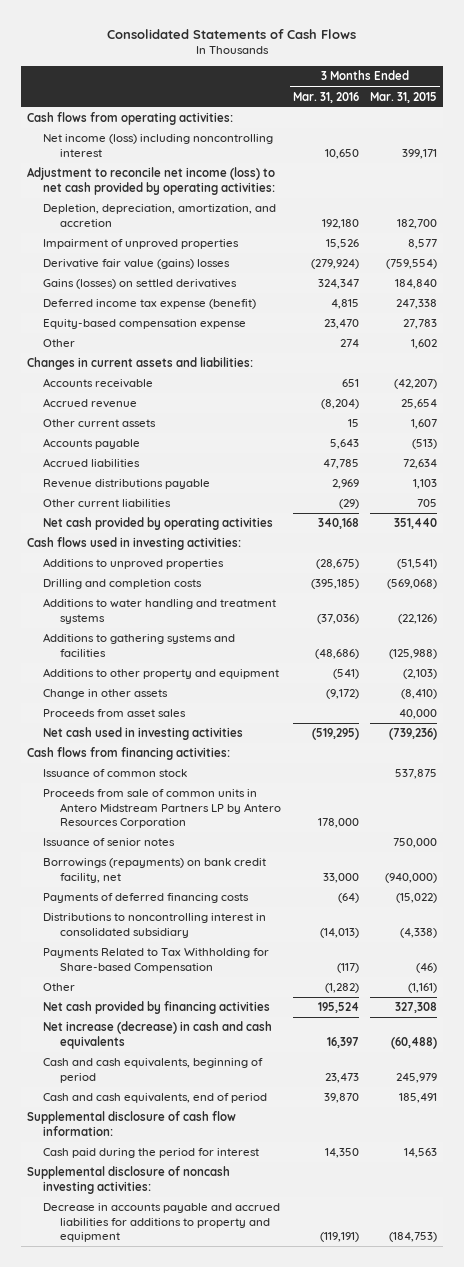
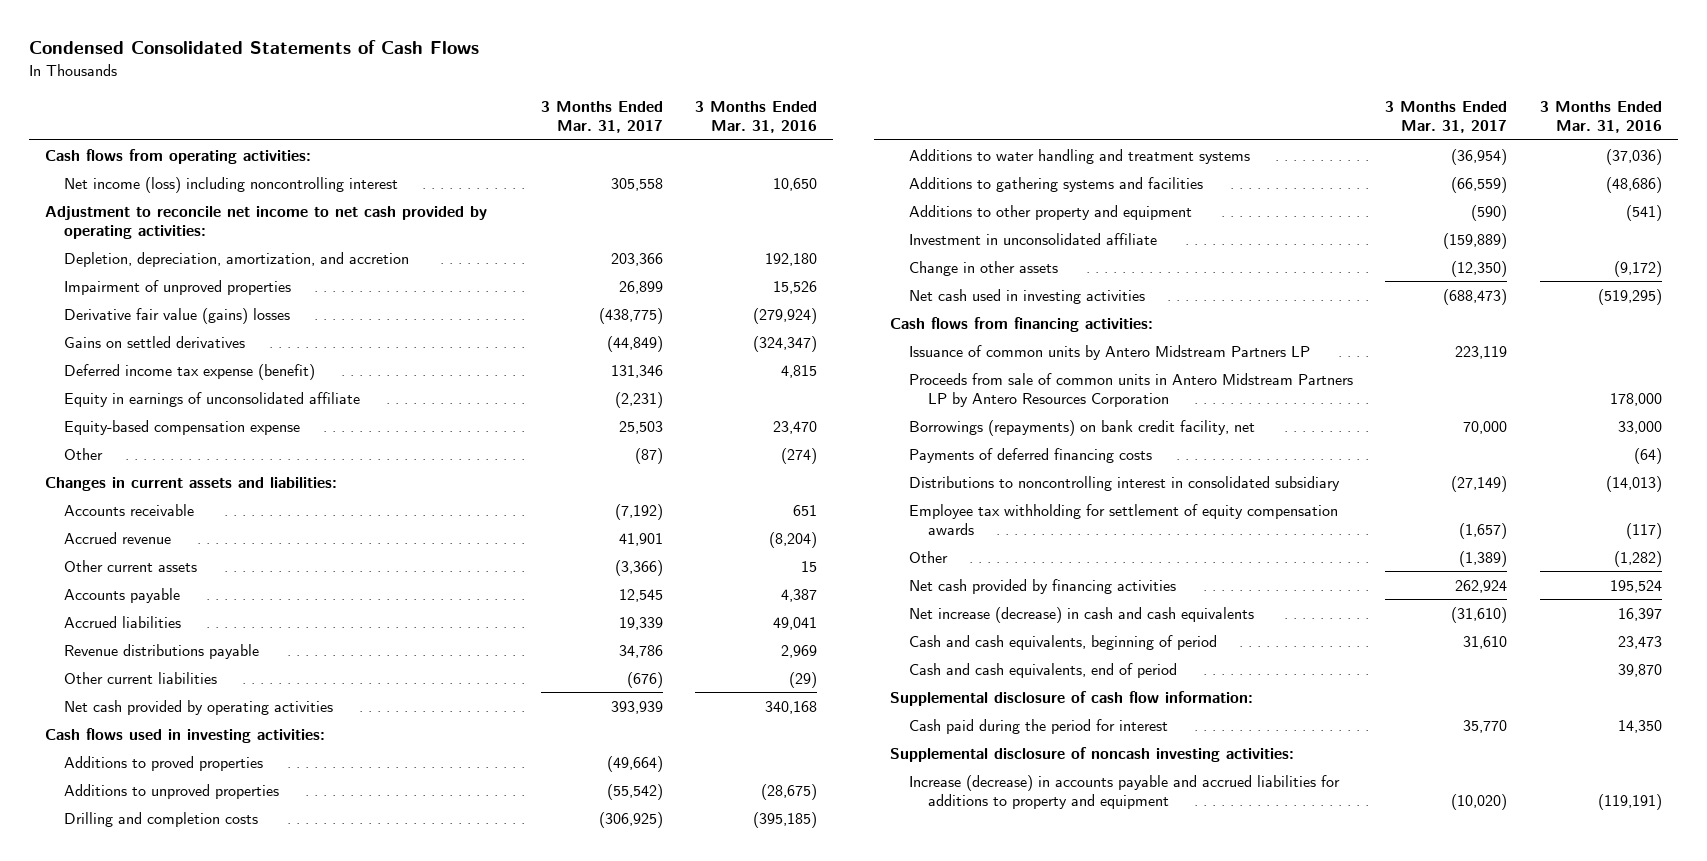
- Consolidated Statements of Cash Flows
+ Condensed Consolidated Statements of Cash Flows
- | 3 Months Ended Mar. 31, 2016 | 3 Months Ended Mar. 31, 2015
+ | 3 Months Ended Mar. 31, 2017 | 3 Months Ended Mar. 31, 2016
- Adjustment to reconcile net income (loss) to net cash provided by operating activities:
+ Adjustment to reconcile net income to net cash provided by operating activities:
- Gains (losses) on settled derivatives | 324,347 | 184,840
+ Gains on settled derivatives | (44,849) | (324,347)
+ Equity in earnings of unconsolidated affiliate | (2,231) |
- Other | 274 | 1,602
+ Other | (87) | (274)
- Accounts payable | 5,643 | (513)
- Accrued liabilities | 47,785 | 72,634
+ Accounts payable | 12,545 | 4,387
+ Accrued liabilities | 19,339 | 49,041
+ Additions to proved properties | (49,664) |
+ Investment in unconsolidated affiliate | (159,889) |
- Proceeds from asset sales | | 40,000
- Issuance of common stock | | 537,875
+ Issuance of common units by Antero Midstream Partners LP | 223,119 |
- Issuance of senior notes | | 750,000
- Payments Related to Tax Withholding for Share-based Compensation | (117) | (46)
+ Employee tax withholding for settlement of equity compensation awards | (1,657) | (117)
- Decrease in accounts payable and accrued liabilities for additions to property and equipment | (119,191) | (184,753)
+ Increase (decrease) in accounts payable and accrued liabilities for additions to property and equipment | (10,020) | (119,191)

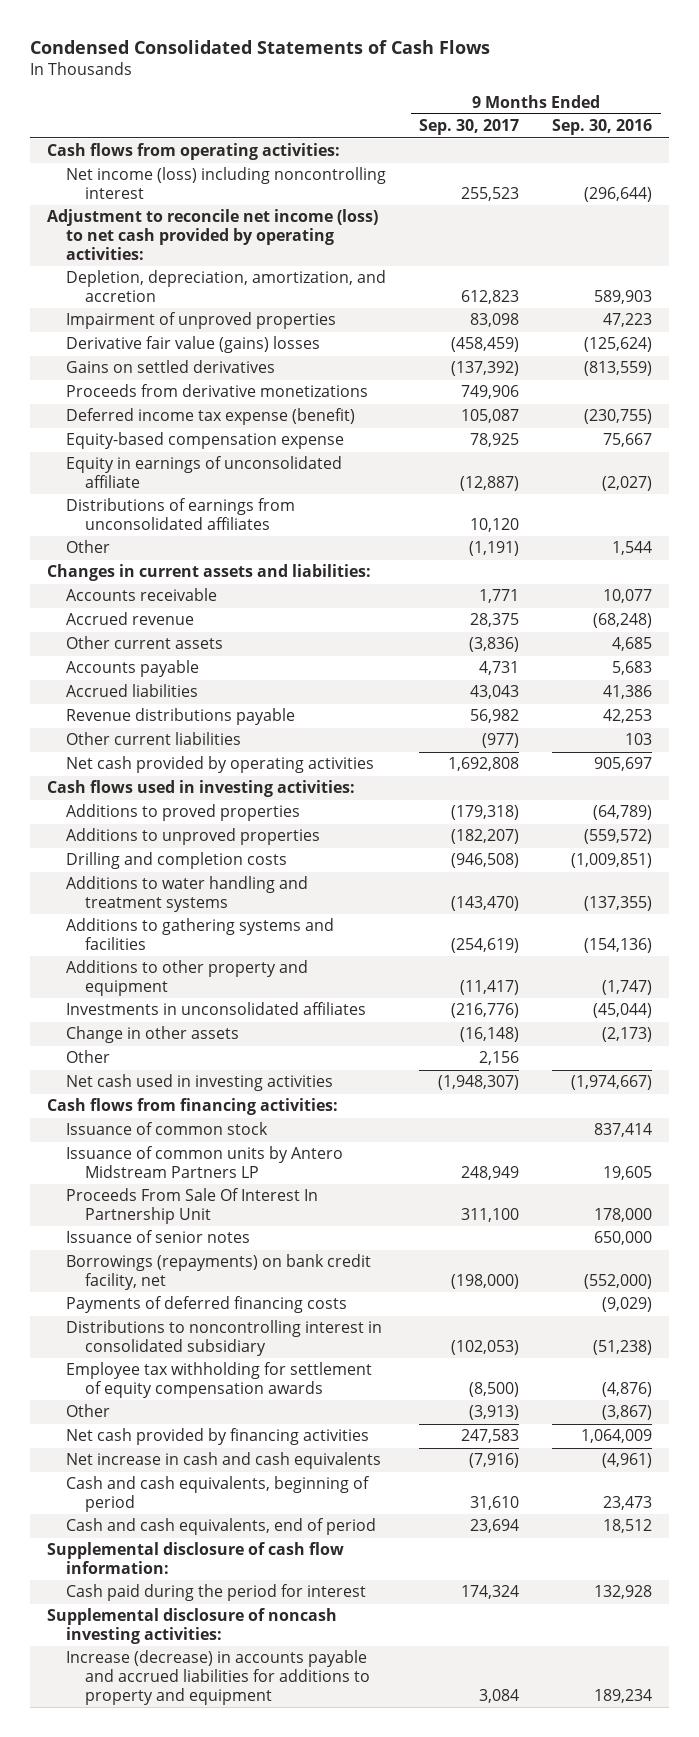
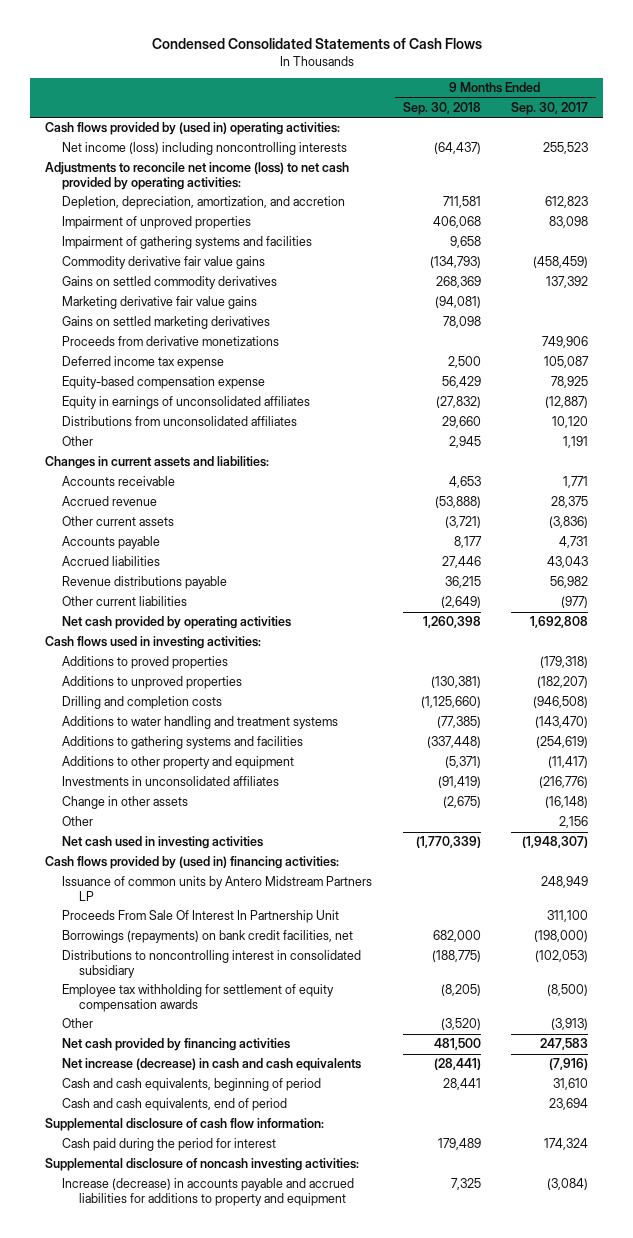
- | 9 Months Ended Sep. 30, 2017 | 9 Months Ended Sep. 30, 2016
+ | 9 Months Ended Sep. 30, 2018 | 9 Months Ended Sep. 30, 2017
- Cash flows from operating activities:
- Net income (loss) including noncontrolling interest | 255,523 | (296,644)
- Adjustment to reconcile net income (loss) to net cash provided by operating activities:
+ Cash flows provided by (used in) operating activities:
+ Net income (loss) including noncontrolling interests | (64,437) | 255,523
+ Adjustments to reconcile net income (loss) to net cash provided by operating activities:
- Derivative fair value (gains) losses | (458,459) | (125,624)
- Gains on settled derivatives | (137,392) | (813,559)
+ Impairment of gathering systems and facilities | 9,658 |
+ Commodity derivative fair value gains | (134,793) | (458,459)
+ Gains on settled commodity derivatives | 268,369 | 137,392
+ Marketing derivative fair value gains | (94,081) |
+ Gains on settled marketing derivatives | 78,098 |
- Deferred income tax expense (benefit) | 105,087 | (230,755)
+ Deferred income tax expense | 2,500 | 105,087
- Equity in earnings of unconsolidated affiliate | (12,887) | (2,027)
- Distributions of earnings from unconsolidated affiliates | 10,120 |
- Other | (1,191) | 1,544
+ Equity in earnings of unconsolidated affiliates | (27,832) | (12,887)
+ Distributions from unconsolidated affiliates | 29,660 | 10,120
+ Other | 2,945 | 1,191
- Cash flows from financing activities:
- Issuance of common stock | | 837,414
+ Cash flows provided by (used in) financing activities:
- Issuance of senior notes | | 650,000
- Borrowings (repayments) on bank credit facility, net | (198,000) | (552,000)
- Payments of deferred financing costs | | (9,029)
+ Borrowings (repayments) on bank credit facilities, net | 682,000 | (198,000)
- Net increase in cash and cash equivalents | (7,916) | (4,961)
+ Net increase (decrease) in cash and cash equivalents | (28,441) | (7,916)
- Increase (decrease) in accounts payable and accrued liabilities for additions to property and equipment | 3,084 | 189,234
+ Increase (decrease) in accounts payable and accrued liabilities for additions to property and equipment | 7,325 | (3,084)

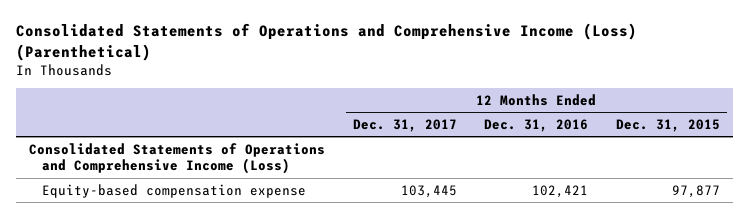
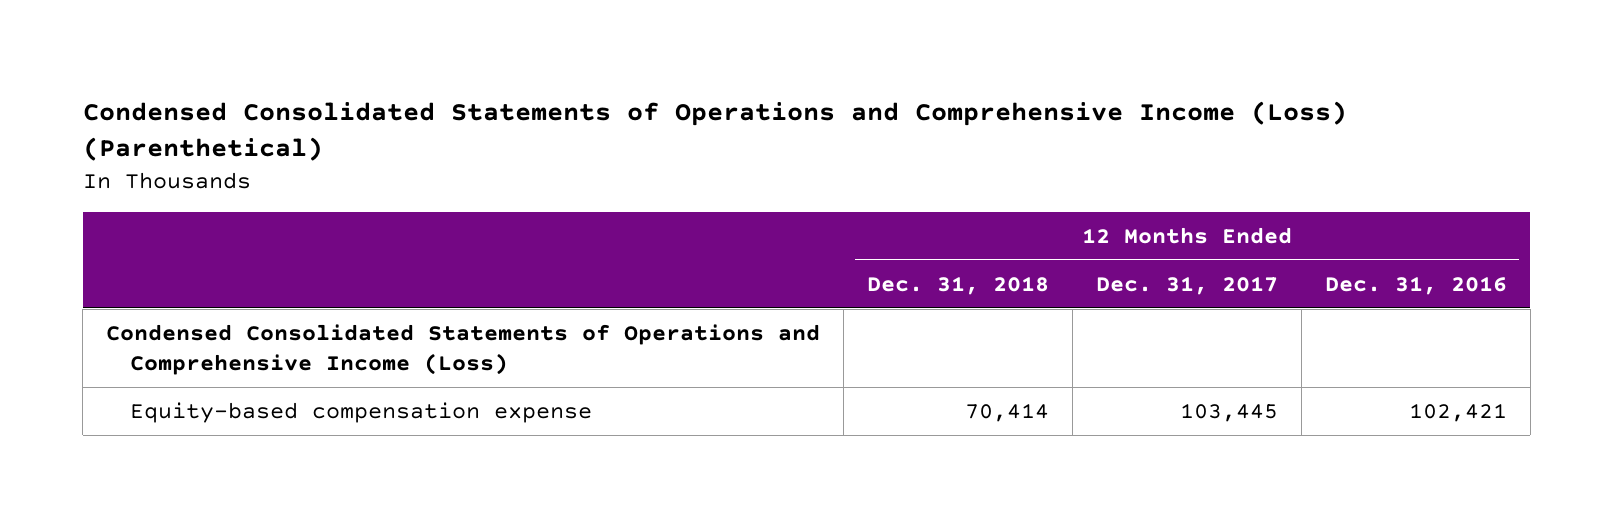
- Consolidated Statements of Operations and Comprehensive Income (Loss) (Parenthetical)
+ Condensed Consolidated Statements of Operations and Comprehensive Income (Loss) (Parenthetical)
- | 12 Months Ended Dec. 31, 2017 | 12 Months Ended Dec. 31, 2016 | 12 Months Ended Dec. 31, 2015
+ | 12 Months Ended Dec. 31, 2018 | 12 Months Ended Dec. 31, 2017 | 12 Months Ended Dec. 31, 2016
- Consolidated Statements of Operations and Comprehensive Income (Loss)
+ Condensed Consolidated Statements of Operations and Comprehensive Income (Loss)

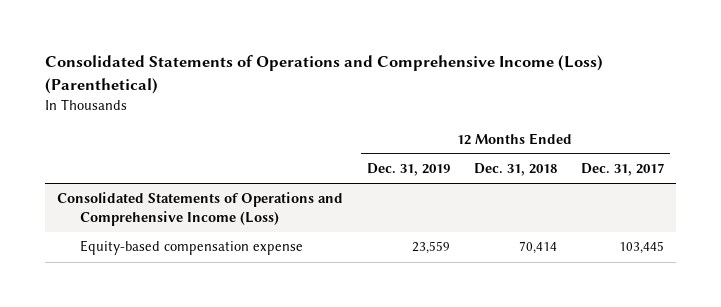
- Condensed Consolidated Statements of Operations and Comprehensive Income (Loss) (Parenthetical)
+ Consolidated Statements of Operations and Comprehensive Income (Loss) (Parenthetical)
- | 12 Months Ended Dec. 31, 2018 | 12 Months Ended Dec. 31, 2017 | 12 Months Ended Dec. 31, 2016
+ | 12 Months Ended Dec. 31, 2019 | 12 Months Ended Dec. 31, 2018 | 12 Months Ended Dec. 31, 2017
- Condensed Consolidated Statements of Operations and Comprehensive Income (Loss)
+ Consolidated Statements of Operations and Comprehensive Income (Loss)

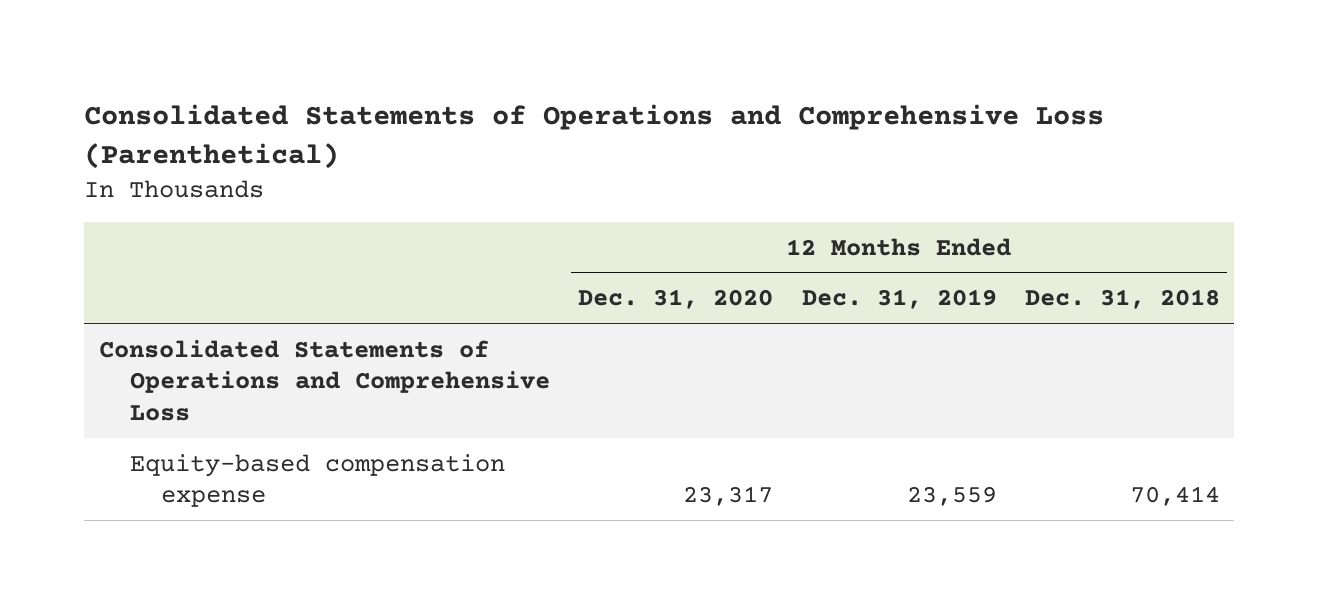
- Consolidated Statements of Operations and Comprehensive Income (Loss) (Parenthetical)
+ Consolidated Statements of Operations and Comprehensive Loss (Parenthetical)
- | 12 Months Ended Dec. 31, 2019 | 12 Months Ended Dec. 31, 2018 | 12 Months Ended Dec. 31, 2017
+ | 12 Months Ended Dec. 31, 2020 | 12 Months Ended Dec. 31, 2019 | 12 Months Ended Dec. 31, 2018
- Consolidated Statements of Operations and Comprehensive Income (Loss)
+ Consolidated Statements of Operations and Comprehensive Loss

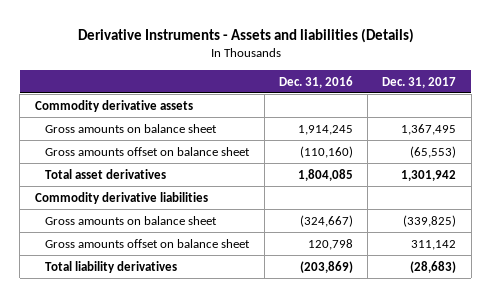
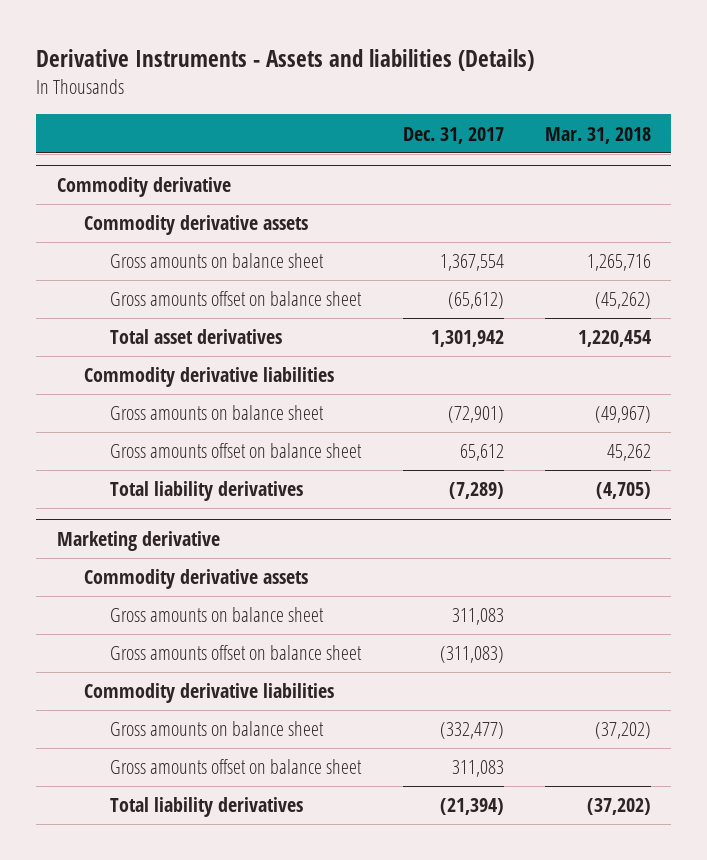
- | Dec. 31, 2016 | Dec. 31, 2017
+ | Dec. 31, 2017 | Mar. 31, 2018
+ Commodity derivative
- Gross amounts on balance sheet | 1,914,245 | 1,367,495
- Gross amounts offset on balance sheet | (110,160) | (65,553)
+ Gross amounts on balance sheet | 1,367,554 | 1,265,716
+ Gross amounts offset on balance sheet | (65,612) | (45,262)
- Gross amounts on balance sheet | (324,667) | (339,825)
- Gross amounts offset on balance sheet | 120,798 | 311,142
- Total liability derivatives | (203,869) | (28,683)
+ Gross amounts on balance sheet | (72,901) | (49,967)
+ Gross amounts offset on balance sheet | 65,612 | 45,262
+ Total liability derivatives | (7,289) | (4,705)
+ Marketing derivative
+ Commodity derivative assets
+ Gross amounts on balance sheet | 311,083 |
+ Gross amounts offset on balance sheet | (311,083) |
+ Commodity derivative liabilities
+ Gross amounts on balance sheet | (332,477) | (37,202)
+ Gross amounts offset on balance sheet | 311,083 |
+ Total liability derivatives | (21,394) | (37,202)

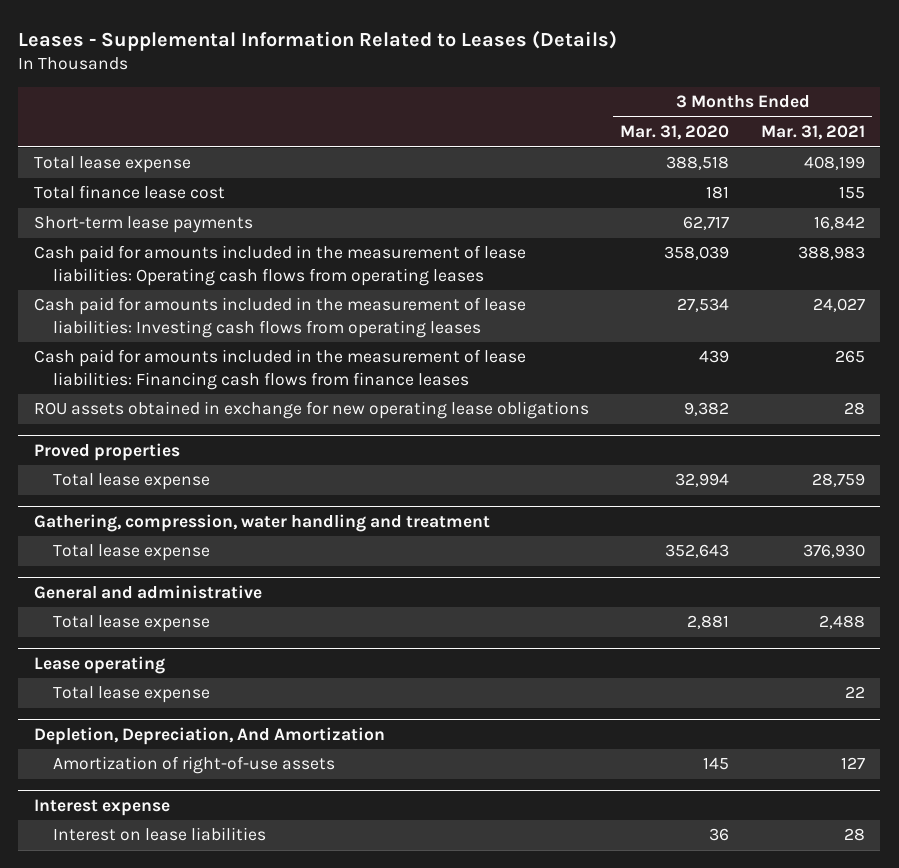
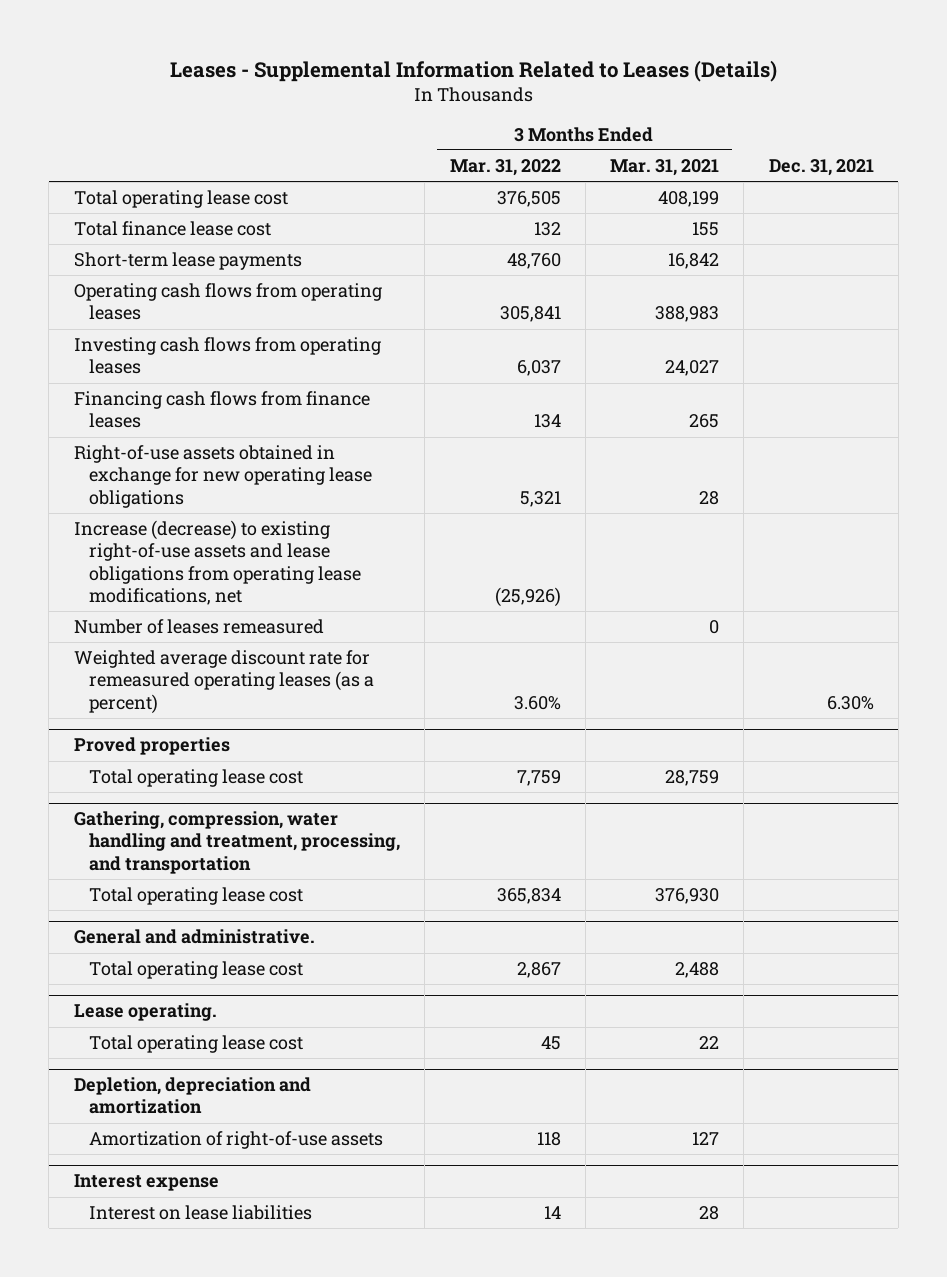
- | 3 Months Ended Mar. 31, 2020 | 3 Months Ended Mar. 31, 2021
+ | 3 Months Ended Mar. 31, 2022 | 3 Months Ended Mar. 31, 2021 | Dec. 31, 2021
- Total lease expense | 388,518 | 408,199
+ Total operating lease cost | 376,505 | 408,199 |
- Cash paid for amounts included in the measurement of lease liabilities: Operating cash flows from operating leases | 358,039 | 388,983
- Cash paid for amounts included in the measurement of lease liabilities: Investing cash flows from operating leases | 27,534 | 24,027
- Cash paid for amounts included in the measurement of lease liabilities: Financing cash flows from finance leases | 439 | 265
- ROU assets obtained in exchange for new operating lease obligations | 9,382 | 28
+ Operating cash flows from operating leases | 305,841 | 388,983 |
+ Investing cash flows from operating leases | 6,037 | 24,027 |
+ Financing cash flows from finance leases | 134 | 265 |
+ Right-of-use assets obtained in exchange for new operating lease obligations | 5,321 | 28 |
+ Increase (decrease) to existing right-of-use assets and lease obligations from operating lease modifications, net | (25,926) | |
+ Number of leases remeasured | | 0 |
+ Weighted average discount rate for remeasured operating leases (as a percent) | 3.60% | | 6.30%
@ Proved properties
- Total lease expense | 32,994 | 28,759
- Gathering, compression, water handling and treatment
- Total lease expense | 352,643 | 376,930
- General and administrative
- Total lease expense | 2,881 | 2,488
- Lease operating
- Total lease expense | | 22
- Depletion, Depreciation, And Amortization
@ Proved properties
+ Total operating lease cost | 7,759 | 28,759 |
+ Gathering, compression, water handling and treatment, processing, and transportation
+ Total operating lease cost | 365,834 | 376,930 |
+ General and administrative.
+ Total operating lease cost | 2,867 | 2,488 |
+ Lease operating.
+ Total operating lease cost | 45 | 22 |
+ Depletion, depreciation and amortization

